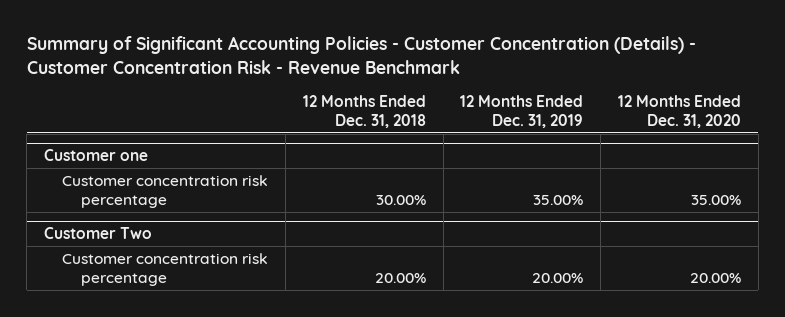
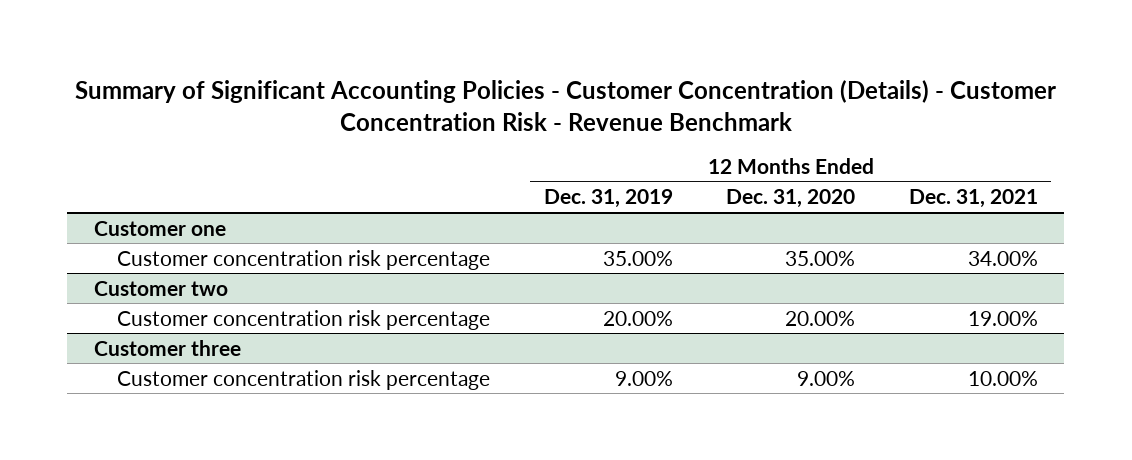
- | 12 Months Ended Dec. 31, 2018 | 12 Months Ended Dec. 31, 2019 | 12 Months Ended Dec. 31, 2020
+ | 12 Months Ended Dec. 31, 2019 | 12 Months Ended Dec. 31, 2020 | 12 Months Ended Dec. 31, 2021
- Customer Two
+ Customer two
+ Customer three
+ Customer concentration risk percentage | 9.00% | 9.00% | 10.00%

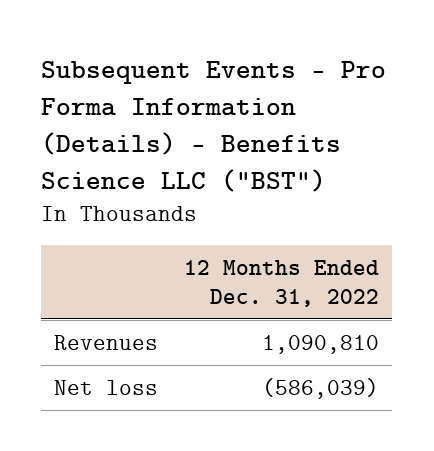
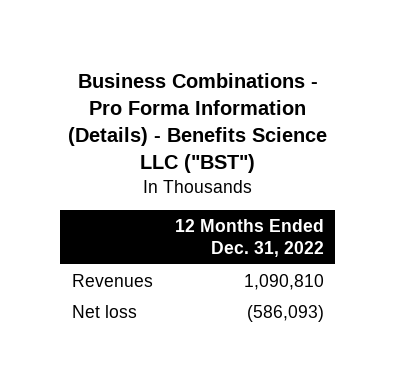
- Subsequent Events - Pro Forma Information (Details) - Benefits Science LLC ("BST")
+ Business Combinations - Pro Forma Information (Details) - Benefits Science LLC ("BST")
- Net loss | (586,039)
+ Net loss | (586,093)

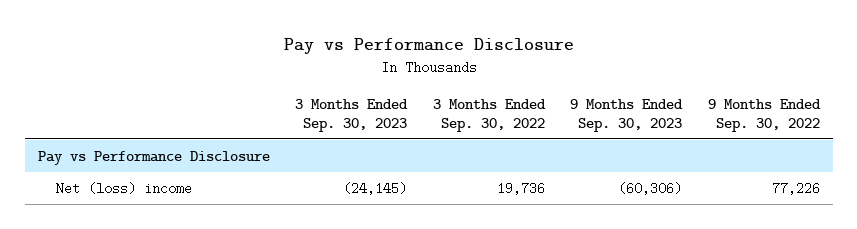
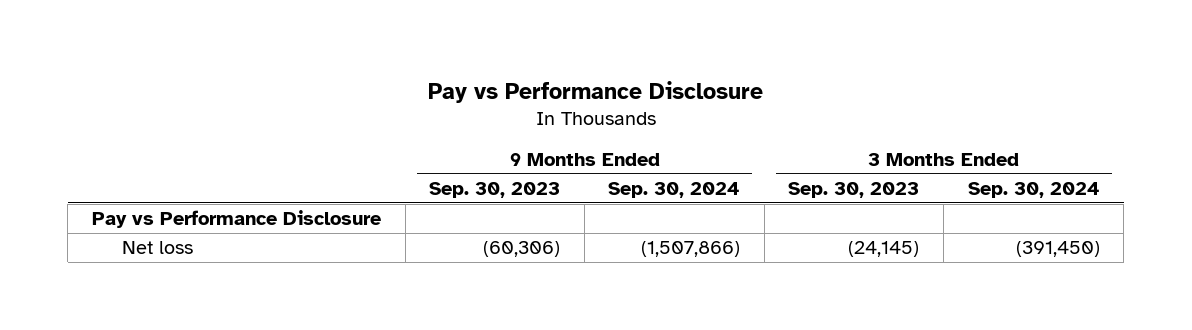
- | 3 Months Ended Sep. 30, 2023 | 3 Months Ended Sep. 30, 2022 | 9 Months Ended Sep. 30, 2023 | 9 Months Ended Sep. 30, 2022
+ | 9 Months Ended Sep. 30, 2023 | 9 Months Ended Sep. 30, 2024 | 3 Months Ended Sep. 30, 2023 | 3 Months Ended Sep. 30, 2024
- Net (loss) income | (24,145) | 19,736 | (60,306) | 77,226
+ Net loss | (60,306) | (1,507,866) | (24,145) | (391,450)

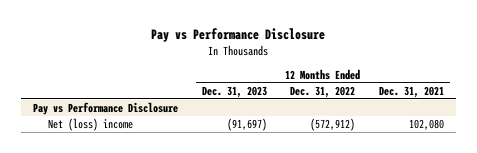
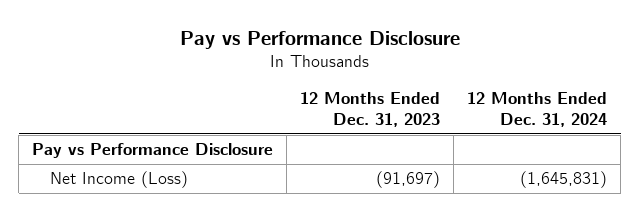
- | 12 Months Ended Dec. 31, 2023 | 12 Months Ended Dec. 31, 2022 | 12 Months Ended Dec. 31, 2021
+ | 12 Months Ended Dec. 31, 2023 | 12 Months Ended Dec. 31, 2024
- Net (loss) income | (91,697) | (572,912) | 102,080
+ Net Income (Loss) | (91,697) | (1,645,831)

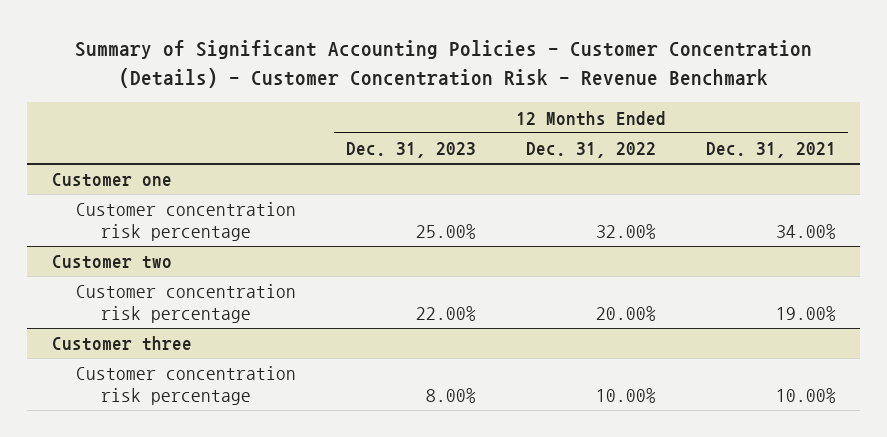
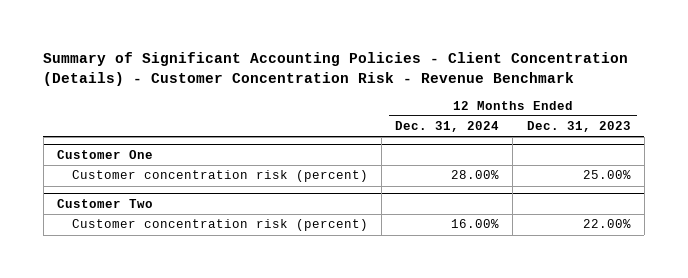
- Summary of Significant Accounting Policies - Customer Concentration (Details) - Customer Concentration Risk - Revenue Benchmark
+ Summary of Significant Accounting Policies - Client Concentration (Details) - Customer Concentration Risk - Revenue Benchmark
- | 12 Months Ended Dec. 31, 2023 | 12 Months Ended Dec. 31, 2022 | 12 Months Ended Dec. 31, 2021
+ | 12 Months Ended Dec. 31, 2024 | 12 Months Ended Dec. 31, 2023
- Customer one
- Customer concentration risk percentage | 25.00% | 32.00% | 34.00%
- Customer two
- Customer concentration risk percentage | 22.00% | 20.00% | 19.00%
- Customer three
- Customer concentration risk percentage | 8.00% | 10.00% | 10.00%
+ Customer One
+ Customer concentration risk (percent) | 28.00% | 25.00%
+ Customer Two
+ Customer concentration risk (percent) | 16.00% | 22.00%

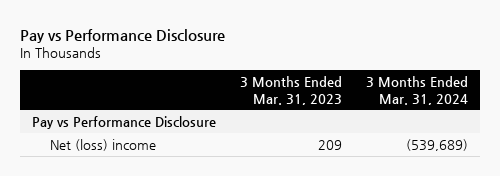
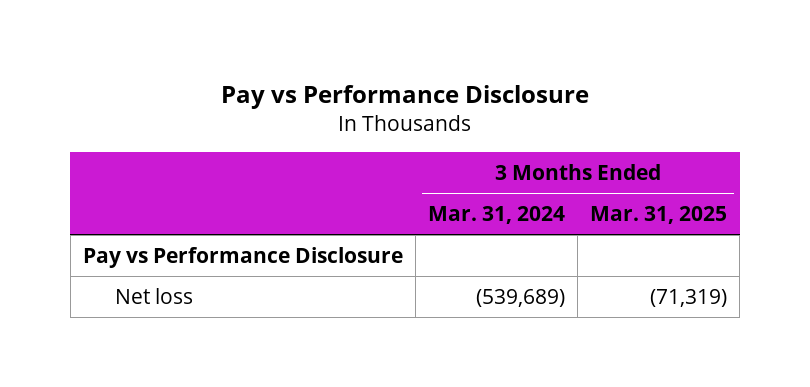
- | 3 Months Ended Mar. 31, 2023 | 3 Months Ended Mar. 31, 2024
+ | 3 Months Ended Mar. 31, 2024 | 3 Months Ended Mar. 31, 2025
- Net (loss) income | 209 | (539,689)
+ Net loss | (539,689) | (71,319)

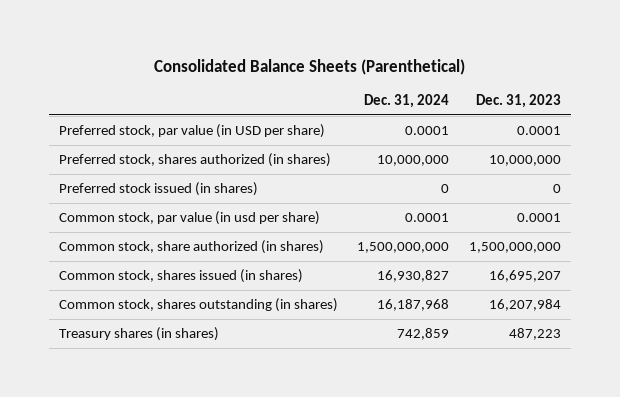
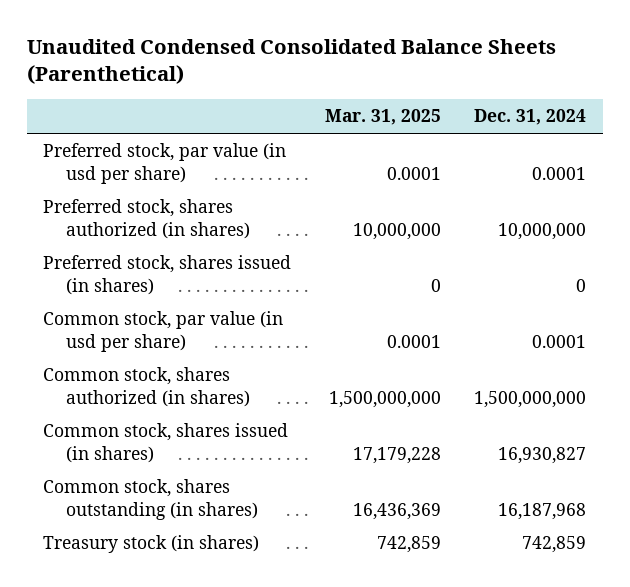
- Consolidated Balance Sheets (Parenthetical)
+ Unaudited Condensed Consolidated Balance Sheets (Parenthetical)
- | Dec. 31, 2024 | Dec. 31, 2023
+ | Mar. 31, 2025 | Dec. 31, 2024
- Preferred stock, par value (in USD per share) | 0.0001 | 0.0001
+ Preferred stock, par value (in usd per share) | 0.0001 | 0.0001
- Preferred stock issued (in shares) | 0 | 0
+ Preferred stock, shares issued (in shares) | 0 | 0
- Common stock, share authorized (in shares) | 1,500,000,000 | 1,500,000,000
+ Common stock, shares authorized (in shares) | 1,500,000,000 | 1,500,000,000
- Treasury shares (in shares) | 742,859 | 487,223
+ Treasury stock (in shares) | 742,859 | 742,859

